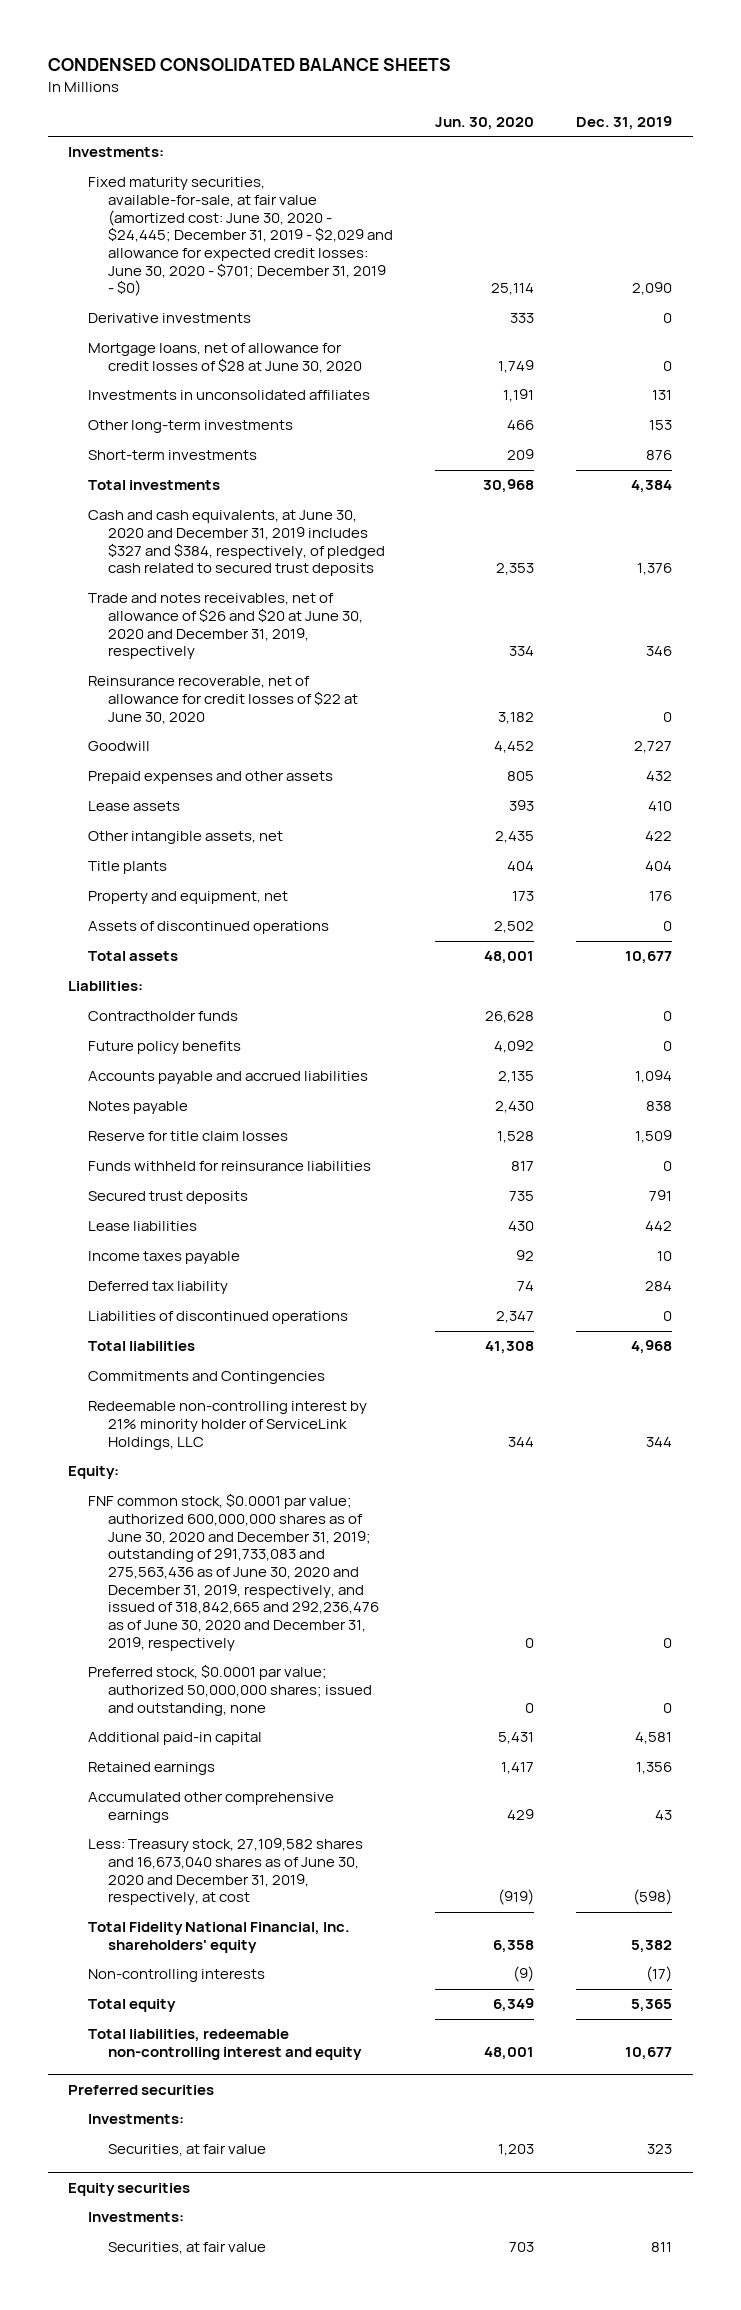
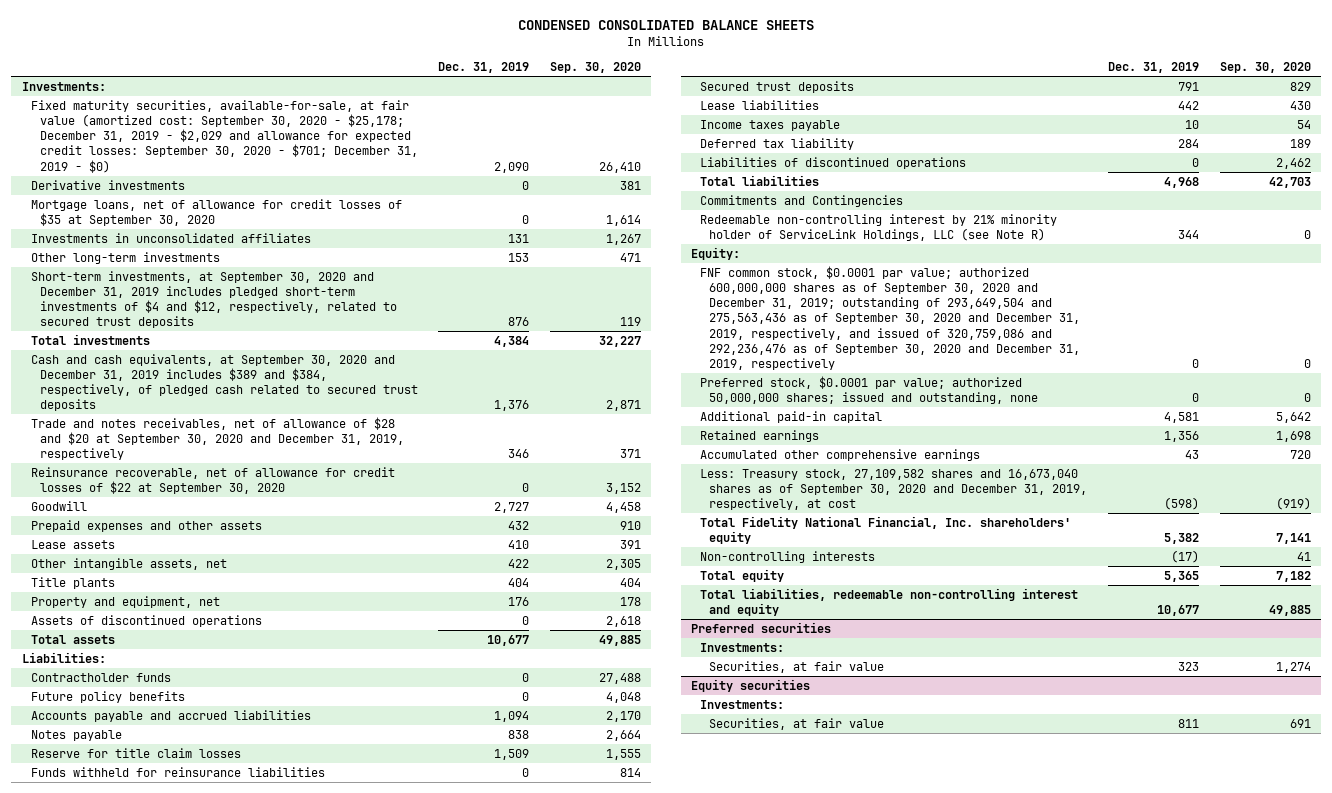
- | Jun. 30, 2020 | Dec. 31, 2019
+ | Dec. 31, 2019 | Sep. 30, 2020
- Fixed maturity securities, available-for-sale, at fair value (amortized cost: June 30, 2020 - $24,445; December 31, 2019 - $2,029 and allowance for expected credit losses: June 30, 2020 - $701; December 31, 2019 - $0) | 25,114 | 2,090
+ Fixed maturity securities, available-for-sale, at fair value (amortized cost: September 30, 2020 - $25,178; December 31, 2019 - $2,029 and allowance for expected credit losses: September 30, 2020 - $701; December 31, 2019 - $0) | 2,090 | 26,410
- Mortgage loans, net of allowance for credit losses of $28 at June 30, 2020 | 1,749 | 0
+ Mortgage loans, net of allowance for credit losses of $35 at September 30, 2020 | 0 | 1,614
- Short-term investments | 209 | 876
+ Short-term investments, at September 30, 2020 and December 31, 2019 includes pledged short-term investments of $4 and $12, respectively, related to secured trust deposits | 876 | 119
- Cash and cash equivalents, at June 30, 2020 and December 31, 2019 includes $327 and $384, respectively, of pledged cash related to secured trust deposits | 2,353 | 1,376
- Trade and notes receivables, net of allowance of $26 and $20 at June 30, 2020 and December 31, 2019, respectively | 334 | 346
- Reinsurance recoverable, net of allowance for credit losses of $22 at June 30, 2020 | 3,182 | 0
+ Cash and cash equivalents, at September 30, 2020 and December 31, 2019 includes $389 and $384, respectively, of pledged cash related to secured trust deposits | 1,376 | 2,871
+ Trade and notes receivables, net of allowance of $28 and $20 at September 30, 2020 and December 31, 2019, respectively | 346 | 371
+ Reinsurance recoverable, net of allowance for credit losses of $22 at September 30, 2020 | 0 | 3,152
- Redeemable non-controlling interest by 21% minority holder of ServiceLink Holdings, LLC | 344 | 344
+ Redeemable non-controlling interest by 21% minority holder of ServiceLink Holdings, LLC (see Note R) | 344 | 0
- FNF common stock, $0.0001 par value; authorized 600,000,000 shares as of June 30, 2020 and December 31, 2019; outstanding of 291,733,083 and 275,563,436 as of June 30, 2020 and December 31, 2019, respectively, and issued of 318,842,665 and 292,236,476 as of June 30, 2020 and December 31, 2019, respectively | 0 | 0
+ FNF common stock, $0.0001 par value; authorized 600,000,000 shares as of September 30, 2020 and December 31, 2019; outstanding of 293,649,504 and 275,563,436 as of September 30, 2020 and December 31, 2019, respectively, and issued of 320,759,086 and 292,236,476 as of September 30, 2020 and December 31, 2019, respectively | 0 | 0
- Less: Treasury stock, 27,109,582 shares and 16,673,040 shares as of June 30, 2020 and December 31, 2019, respectively, at cost | (919) | (598)
+ Less: Treasury stock, 27,109,582 shares and 16,673,040 shares as of September 30, 2020 and December 31, 2019, respectively, at cost | (598) | (919)

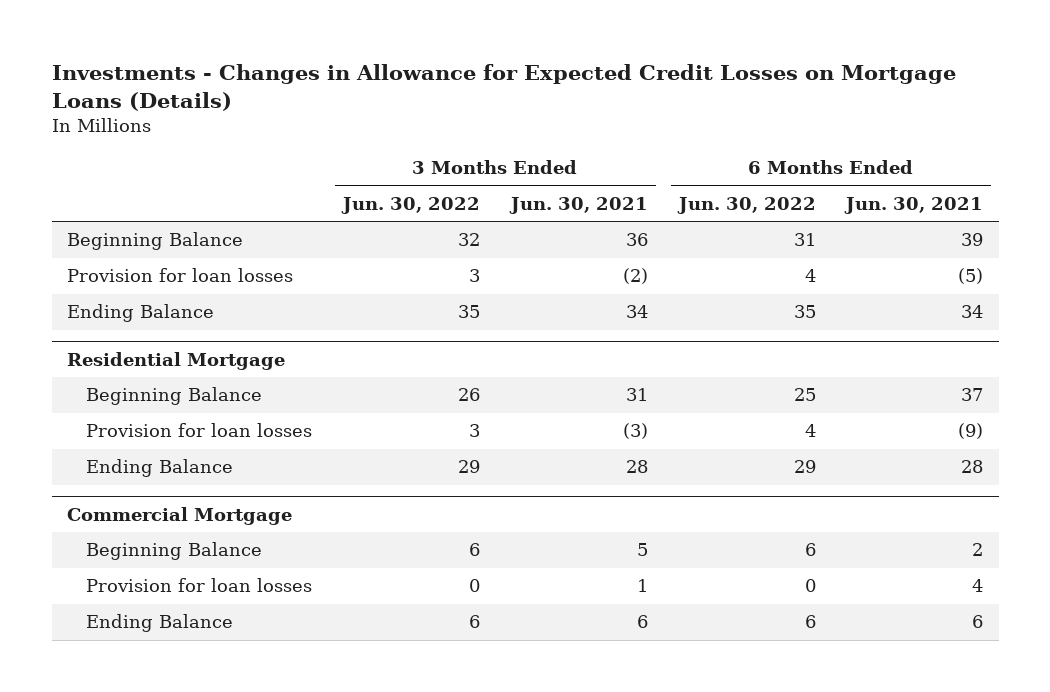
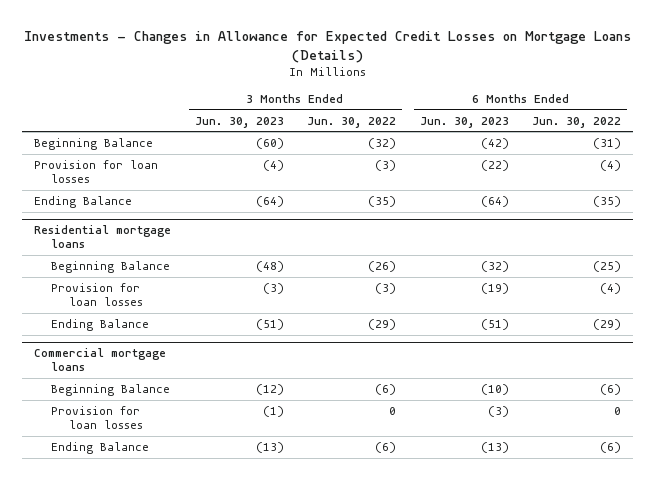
- | 3 Months Ended Jun. 30, 2022 | 3 Months Ended Jun. 30, 2021 | 6 Months Ended Jun. 30, 2022 | 6 Months Ended Jun. 30, 2021
+ | 3 Months Ended Jun. 30, 2023 | 3 Months Ended Jun. 30, 2022 | 6 Months Ended Jun. 30, 2023 | 6 Months Ended Jun. 30, 2022
- Beginning Balance | 32 | 36 | 31 | 39
- Provision for loan losses | 3 | (2) | 4 | (5)
- Ending Balance | 35 | 34 | 35 | 34
- Residential Mortgage
- Beginning Balance | 26 | 31 | 25 | 37
- Provision for loan losses | 3 | (3) | 4 | (9)
- Ending Balance | 29 | 28 | 29 | 28
- Commercial Mortgage
- Beginning Balance | 6 | 5 | 6 | 2
+ Beginning Balance | (60) | (32) | (42) | (31)
+ Provision for loan losses | (4) | (3) | (22) | (4)
+ Ending Balance | (64) | (35) | (64) | (35)
+ Residential mortgage loans
+ Beginning Balance | (48) | (26) | (32) | (25)
+ Provision for loan losses | (3) | (3) | (19) | (4)
+ Ending Balance | (51) | (29) | (51) | (29)
+ Commercial mortgage loans
+ Beginning Balance | (12) | (6) | (10) | (6)
- Ending Balance | 6 | 6 | 6 | 6
+ Ending Balance | (13) | (6) | (13) | (6)

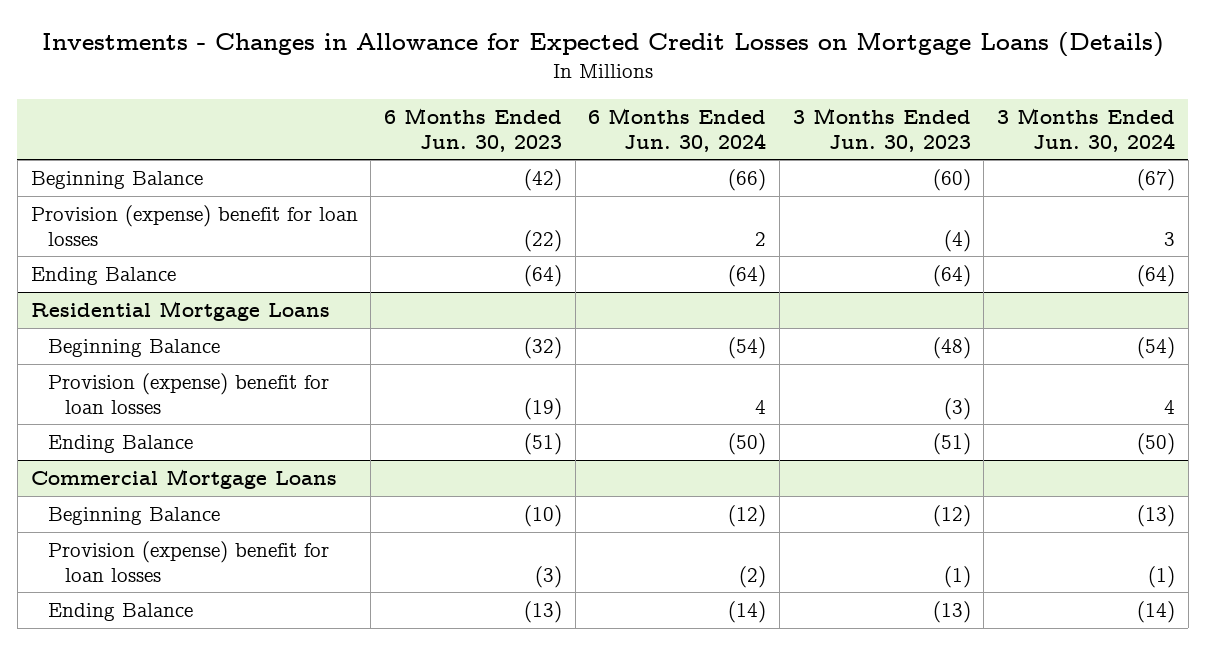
- | 3 Months Ended Jun. 30, 2023 | 3 Months Ended Jun. 30, 2022 | 6 Months Ended Jun. 30, 2023 | 6 Months Ended Jun. 30, 2022
+ | 6 Months Ended Jun. 30, 2023 | 6 Months Ended Jun. 30, 2024 | 3 Months Ended Jun. 30, 2023 | 3 Months Ended Jun. 30, 2024
- Provision for loan losses | (4) | (3) | (22) | (4)
+ Provision (expense) benefit for loan losses | (22) | 2 | (4) | 3
- Residential mortgage loans
+ Residential Mortgage Loans
- Provision for loan losses | (3) | (3) | (19) | (4)
+ Provision (expense) benefit for loan losses | (19) | 4 | (3) | 4
- Commercial mortgage loans
+ Commercial Mortgage Loans
- Provision for loan losses | (1) | 0 | (3) | 0
+ Provision (expense) benefit for loan losses | (3) | (2) | (1) | (1)

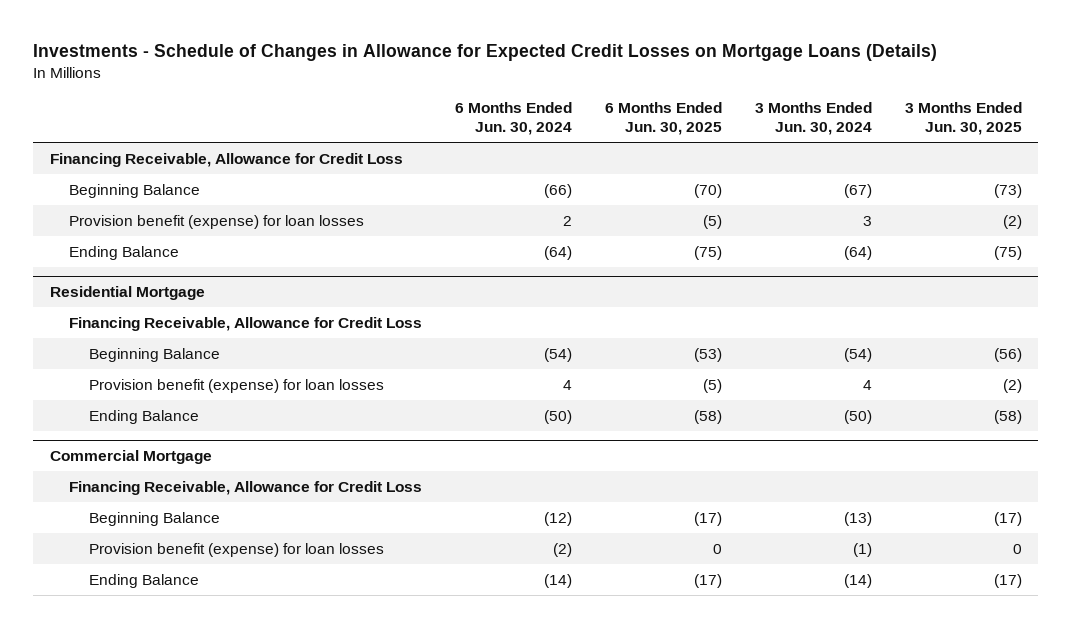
- Investments - Changes in Allowance for Expected Credit Losses on Mortgage Loans (Details)
+ Investments - Schedule of Changes in Allowance for Expected Credit Losses on Mortgage Loans (Details)
- | 6 Months Ended Jun. 30, 2023 | 6 Months Ended Jun. 30, 2024 | 3 Months Ended Jun. 30, 2023 | 3 Months Ended Jun. 30, 2024
+ | 6 Months Ended Jun. 30, 2024 | 6 Months Ended Jun. 30, 2025 | 3 Months Ended Jun. 30, 2024 | 3 Months Ended Jun. 30, 2025
+ Financing Receivable, Allowance for Credit Loss
- Provision (expense) benefit for loan losses | (22) | 2 | (4) | 3
+ Provision benefit (expense) for loan losses | 2 | (5) | 3 | (2)
- Residential Mortgage Loans
+ Residential Mortgage
+ Financing Receivable, Allowance for Credit Loss
- Provision (expense) benefit for loan losses | (19) | 4 | (3) | 4
+ Provision benefit (expense) for loan losses | 4 | (5) | 4 | (2)
- Commercial Mortgage Loans
+ Commercial Mortgage
+ Financing Receivable, Allowance for Credit Loss
- Provision (expense) benefit for loan losses | (3) | (2) | (1) | (1)
+ Provision benefit (expense) for loan losses | (2) | 0 | (1) | 0

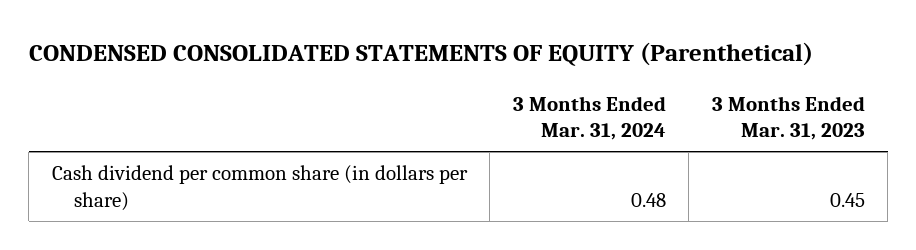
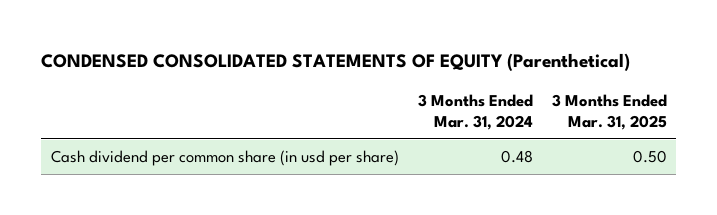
- | 3 Months Ended Mar. 31, 2024 | 3 Months Ended Mar. 31, 2023
+ | 3 Months Ended Mar. 31, 2024 | 3 Months Ended Mar. 31, 2025
- Cash dividend per common share (in dollars per share) | 0.48 | 0.45
+ Cash dividend per common share (in usd per share) | 0.48 | 0.50

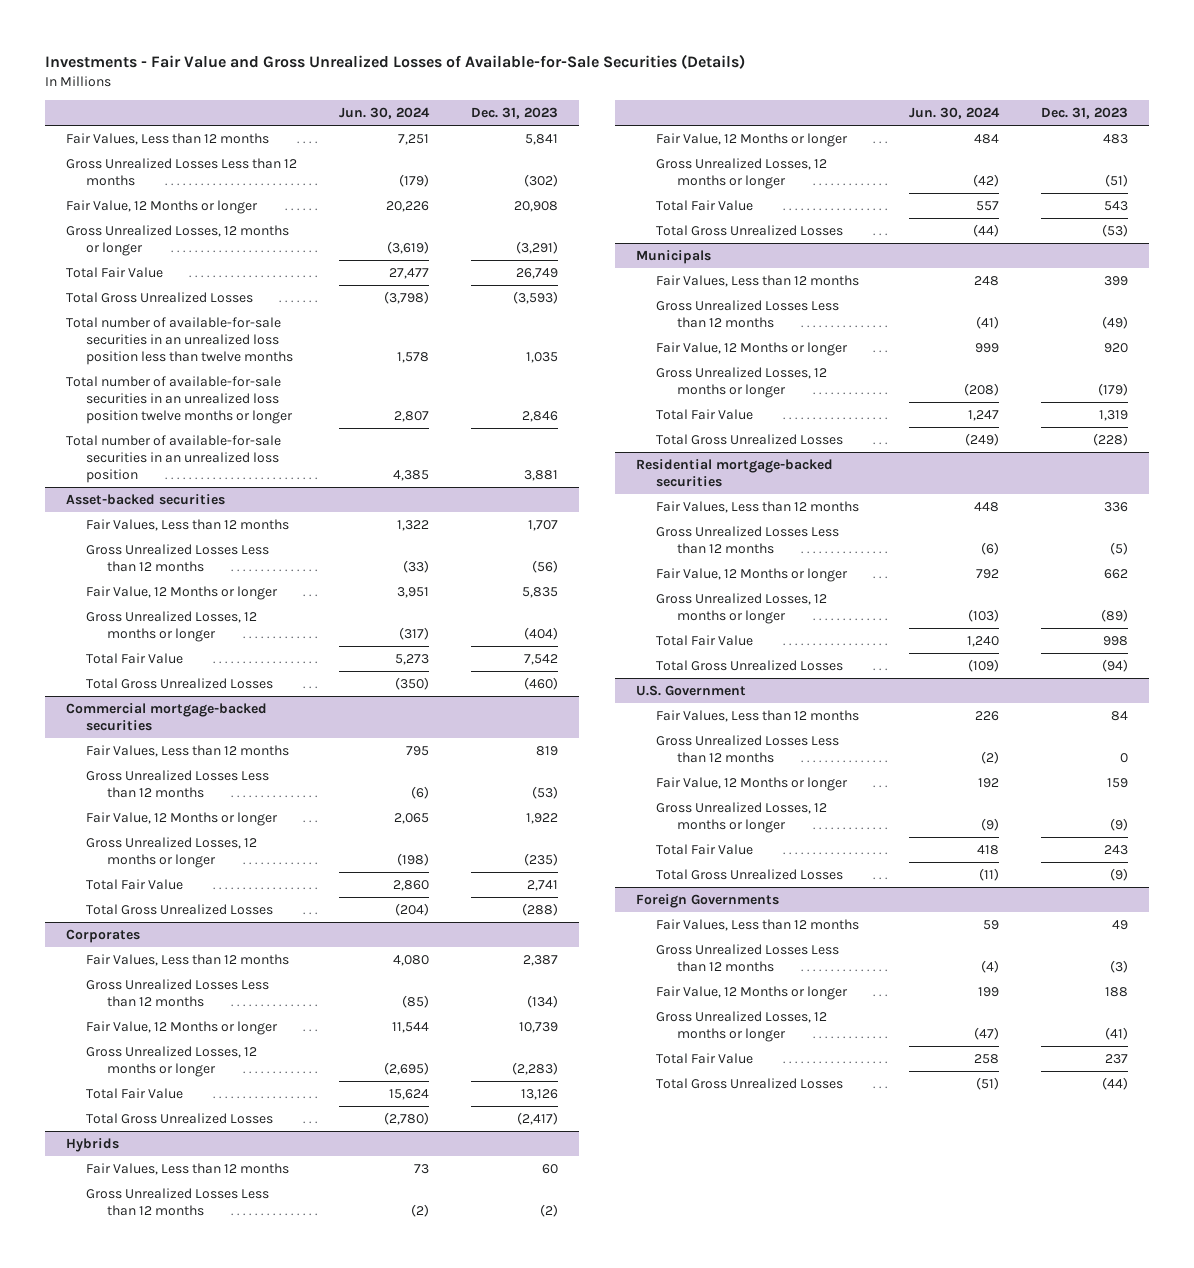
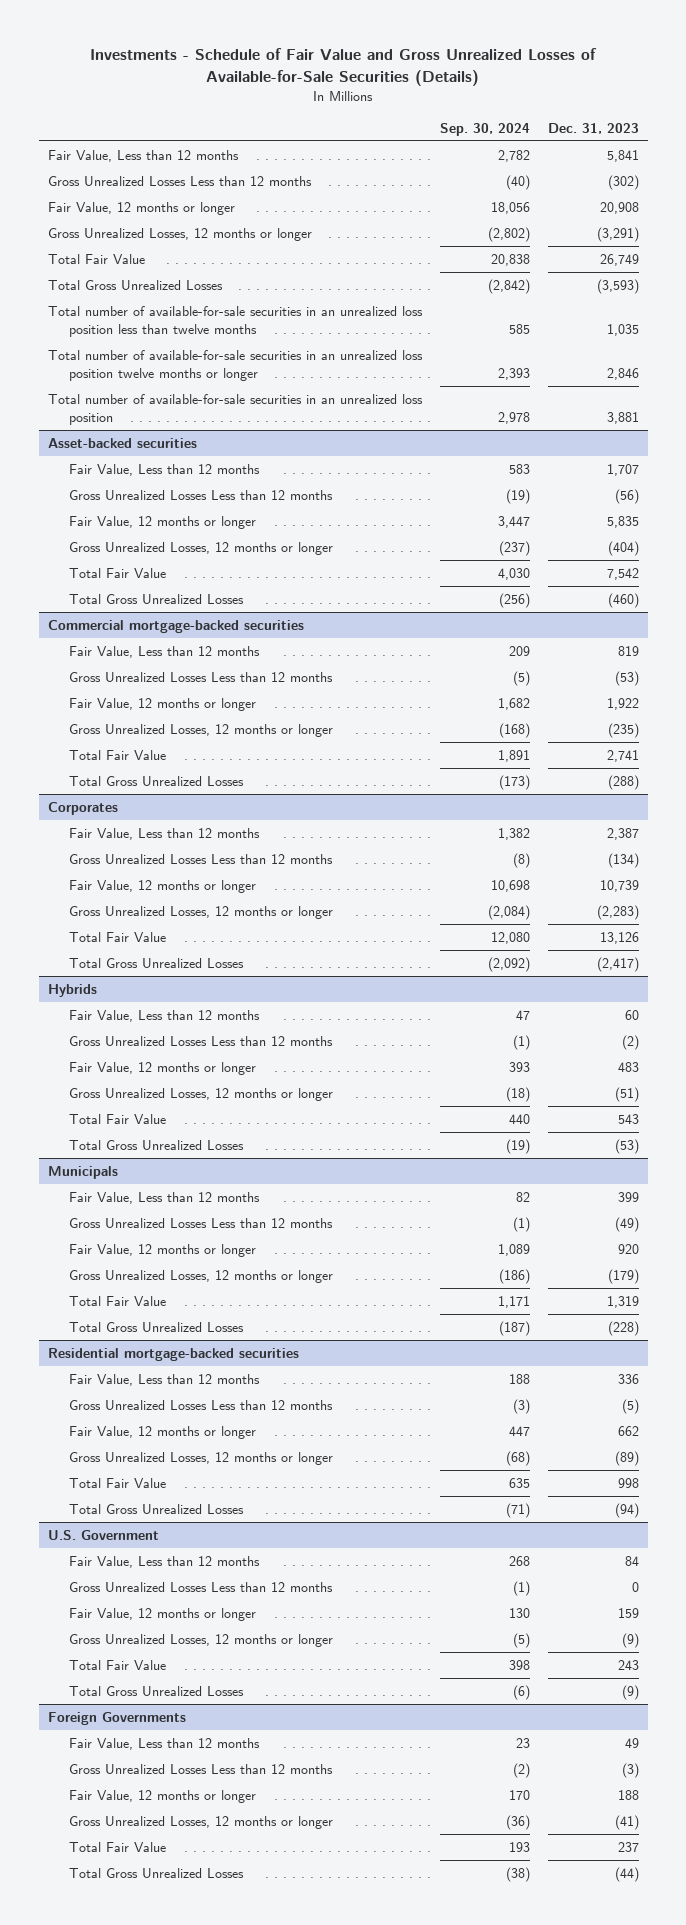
- Investments - Fair Value and Gross Unrealized Losses of Available-for-Sale Securities (Details)
+ Investments - Schedule of Fair Value and Gross Unrealized Losses of Available-for-Sale Securities (Details)
- | Jun. 30, 2024 | Dec. 31, 2023
+ | Sep. 30, 2024 | Dec. 31, 2023
- Fair Values, Less than 12 months | 7,251 | 5,841
+ Fair Value, Less than 12 months | 2,782 | 5,841
- Fair Value, 12 Months or longer | 20,226 | 20,908
+ Fair Value, 12 months or longer | 18,056 | 20,908
@ Asset-backed securities
- Fair Values, Less than 12 months | 1,322 | 1,707
+ Fair Value, Less than 12 months | 583 | 1,707
- Fair Value, 12 Months or longer | 3,951 | 5,835
+ Fair Value, 12 months or longer | 3,447 | 5,835
@ Commercial mortgage-backed securities
- Fair Values, Less than 12 months | 795 | 819
+ Fair Value, Less than 12 months | 209 | 819
- Fair Value, 12 Months or longer | 2,065 | 1,922
+ Fair Value, 12 months or longer | 1,682 | 1,922
@ Corporates
- Fair Values, Less than 12 months | 4,080 | 2,387
+ Fair Value, Less than 12 months | 1,382 | 2,387
- Fair Value, 12 Months or longer | 11,544 | 10,739
+ Fair Value, 12 months or longer | 10,698 | 10,739
@ Hybrids
- Fair Values, Less than 12 months | 73 | 60
+ Fair Value, Less than 12 months | 47 | 60
- Fair Value, 12 Months or longer | 484 | 483
+ Fair Value, 12 months or longer | 393 | 483
@ Municipals
- Fair Values, Less than 12 months | 248 | 399
+ Fair Value, Less than 12 months | 82 | 399
- Fair Value, 12 Months or longer | 999 | 920
+ Fair Value, 12 months or longer | 1,089 | 920
@ Residential mortgage-backed securities
- Fair Values, Less than 12 months | 448 | 336
+ Fair Value, Less than 12 months | 188 | 336
- Fair Value, 12 Months or longer | 792 | 662
+ Fair Value, 12 months or longer | 447 | 662
@ U.S. Government
- Fair Values, Less than 12 months | 226 | 84
+ Fair Value, Less than 12 months | 268 | 84
- Fair Value, 12 Months or longer | 192 | 159
+ Fair Value, 12 months or longer | 130 | 159
@ Foreign Governments
- Fair Values, Less than 12 months | 59 | 49
+ Fair Value, Less than 12 months | 23 | 49
- Fair Value, 12 Months or longer | 199 | 188
+ Fair Value, 12 months or longer | 170 | 188

